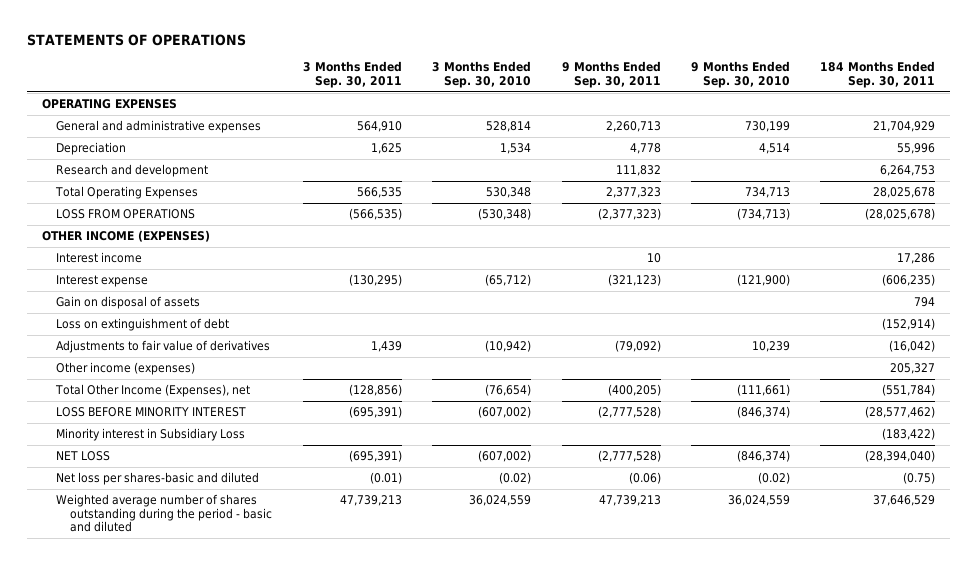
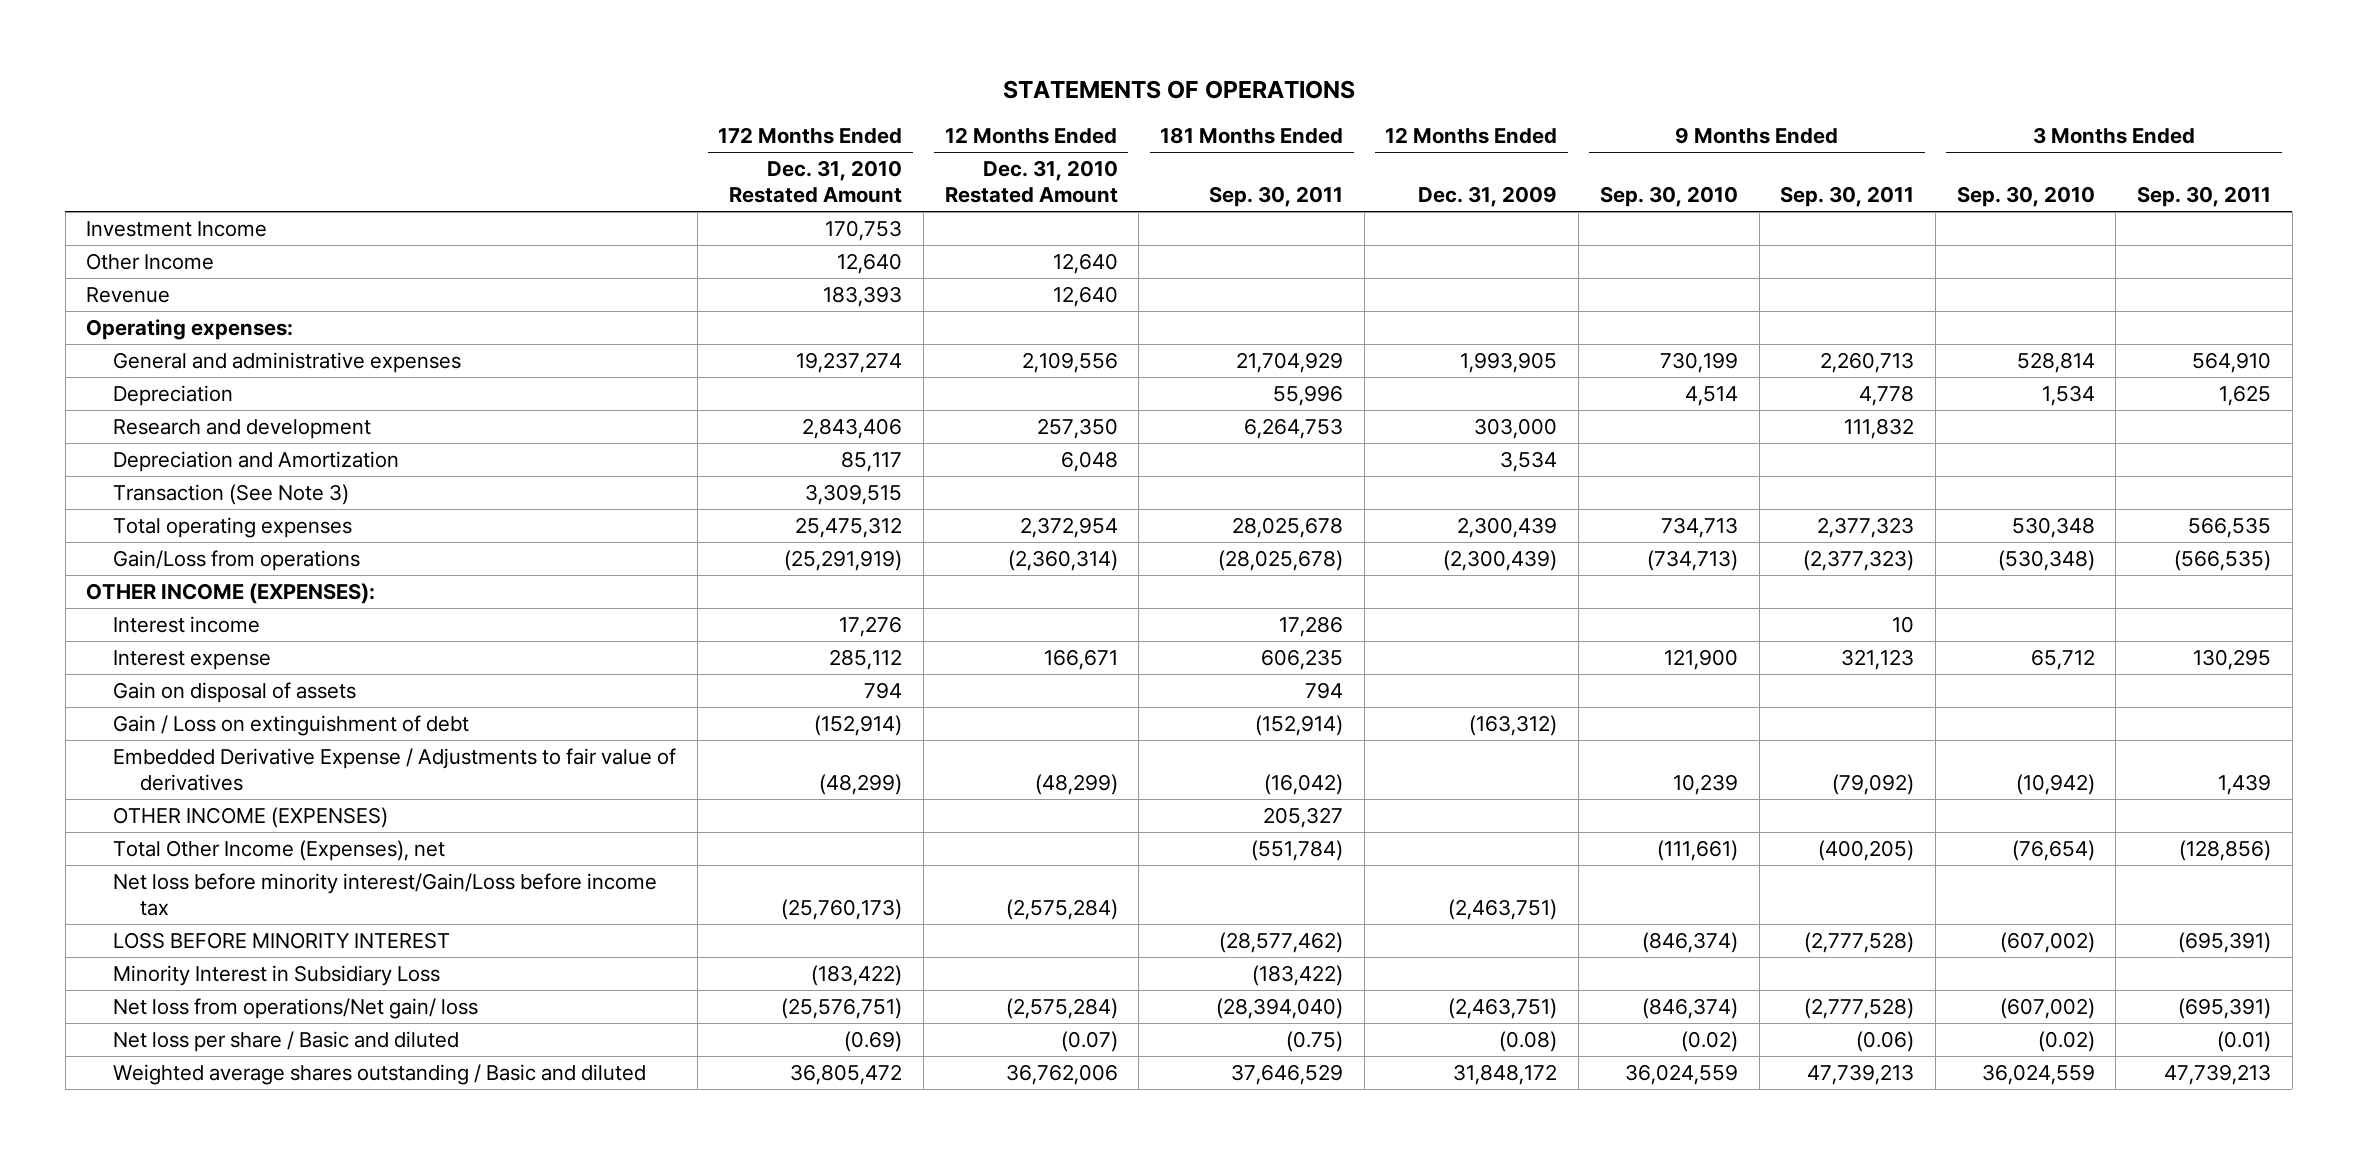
- | 3 Months Ended Sep. 30, 2011 | 3 Months Ended Sep. 30, 2010 | 9 Months Ended Sep. 30, 2011 | 9 Months Ended Sep. 30, 2010 | 184 Months Ended Sep. 30, 2011
+ | 172 Months Ended Dec. 31, 2010 Restated Amount | 12 Months Ended Dec. 31, 2010 Restated Amount | 181 Months Ended Sep. 30, 2011 | 12 Months Ended Dec. 31, 2009 | 9 Months Ended Sep. 30, 2010 | 9 Months Ended Sep. 30, 2011 | 3 Months Ended Sep. 30, 2010 | 3 Months Ended Sep. 30, 2011
- OPERATING EXPENSES
+ Investment Income | 170,753 | | | | | | |
+ Other Income | 12,640 | 12,640 | | | | | |
+ Revenue | 183,393 | 12,640 | | | | | |
+ Operating expenses:
- Total Operating Expenses | 566,535 | 530,348 | 2,377,323 | 734,713 | 28,025,678
- LOSS FROM OPERATIONS | (566,535) | (530,348) | (2,377,323) | (734,713) | (28,025,678)
+ Depreciation and Amortization | 85,117 | 6,048 | | 3,534 | | | |
+ Transaction (See Note 3) | 3,309,515 | | | | | | |
+ Total operating expenses | 25,475,312 | 2,372,954 | 28,025,678 | 2,300,439 | 734,713 | 2,377,323 | 530,348 | 566,535
+ Gain/Loss from operations | (25,291,919) | (2,360,314) | (28,025,678) | (2,300,439) | (734,713) | (2,377,323) | (530,348) | (566,535)
+ OTHER INCOME (EXPENSES):
- Interest expense | (130,295) | (65,712) | (321,123) | (121,900) | (606,235)
+ Interest expense | 285,112 | 166,671 | 606,235 | | 121,900 | 321,123 | 65,712 | 130,295
- Loss on extinguishment of debt | | | | | (152,914)
- Adjustments to fair value of derivatives | 1,439 | (10,942) | (79,092) | 10,239 | (16,042)
- Other income (expenses) | | | | | 205,327
+ Gain / Loss on extinguishment of debt | (152,914) | | (152,914) | (163,312) | | | |
+ Embedded Derivative Expense / Adjustments to fair value of derivatives | (48,299) | (48,299) | (16,042) | | 10,239 | (79,092) | (10,942) | 1,439
moved down: OTHER INCOME (EXPENSES) | | | 205,327 | | | | |
+ Net loss before minority interest/Gain/Loss before income tax | (25,760,173) | (2,575,284) | | (2,463,751) | | | |
- Minority interest in Subsidiary Loss | | | | | (183,422)
- NET LOSS | (695,391) | (607,002) | (2,777,528) | (846,374) | (28,394,040)
- Net loss per shares-basic and diluted | (0.01) | (0.02) | (0.06) | (0.02) | (0.75)
- Weighted average number of shares outstanding during the period - basic and diluted | 47,739,213 | 36,024,559 | 47,739,213 | 36,024,559 | 37,646,529
+ Minority Interest in Subsidiary Loss | (183,422) | | (183,422) | | | | |
+ Net loss from operations/Net gain/ loss | (25,576,751) | (2,575,284) | (28,394,040) | (2,463,751) | (846,374) | (2,777,528) | (607,002) | (695,391)
+ Net loss per share / Basic and diluted | (0.69) | (0.07) | (0.75) | (0.08) | (0.02) | (0.06) | (0.02) | (0.01)
+ Weighted average shares outstanding / Basic and diluted | 36,805,472 | 36,762,006 | 37,646,529 | 31,848,172 | 36,024,559 | 47,739,213 | 36,024,559 | 47,739,213

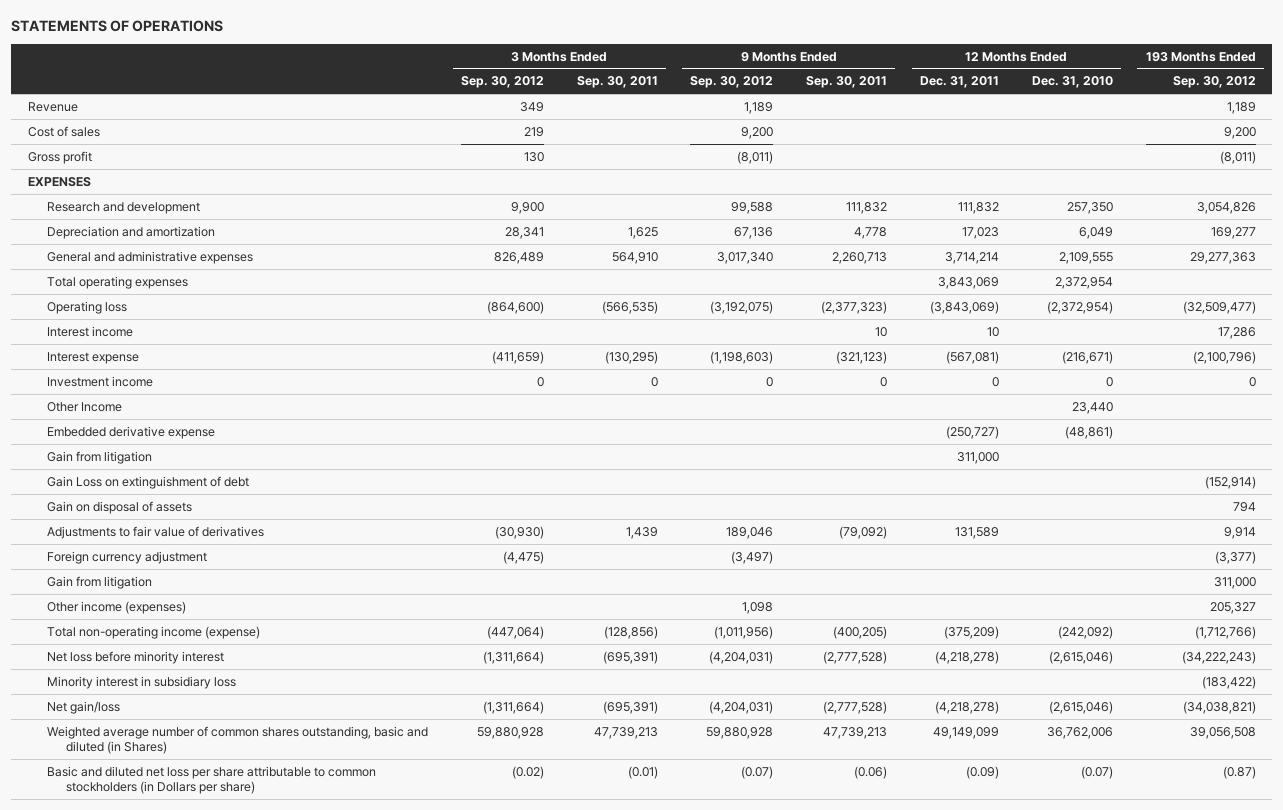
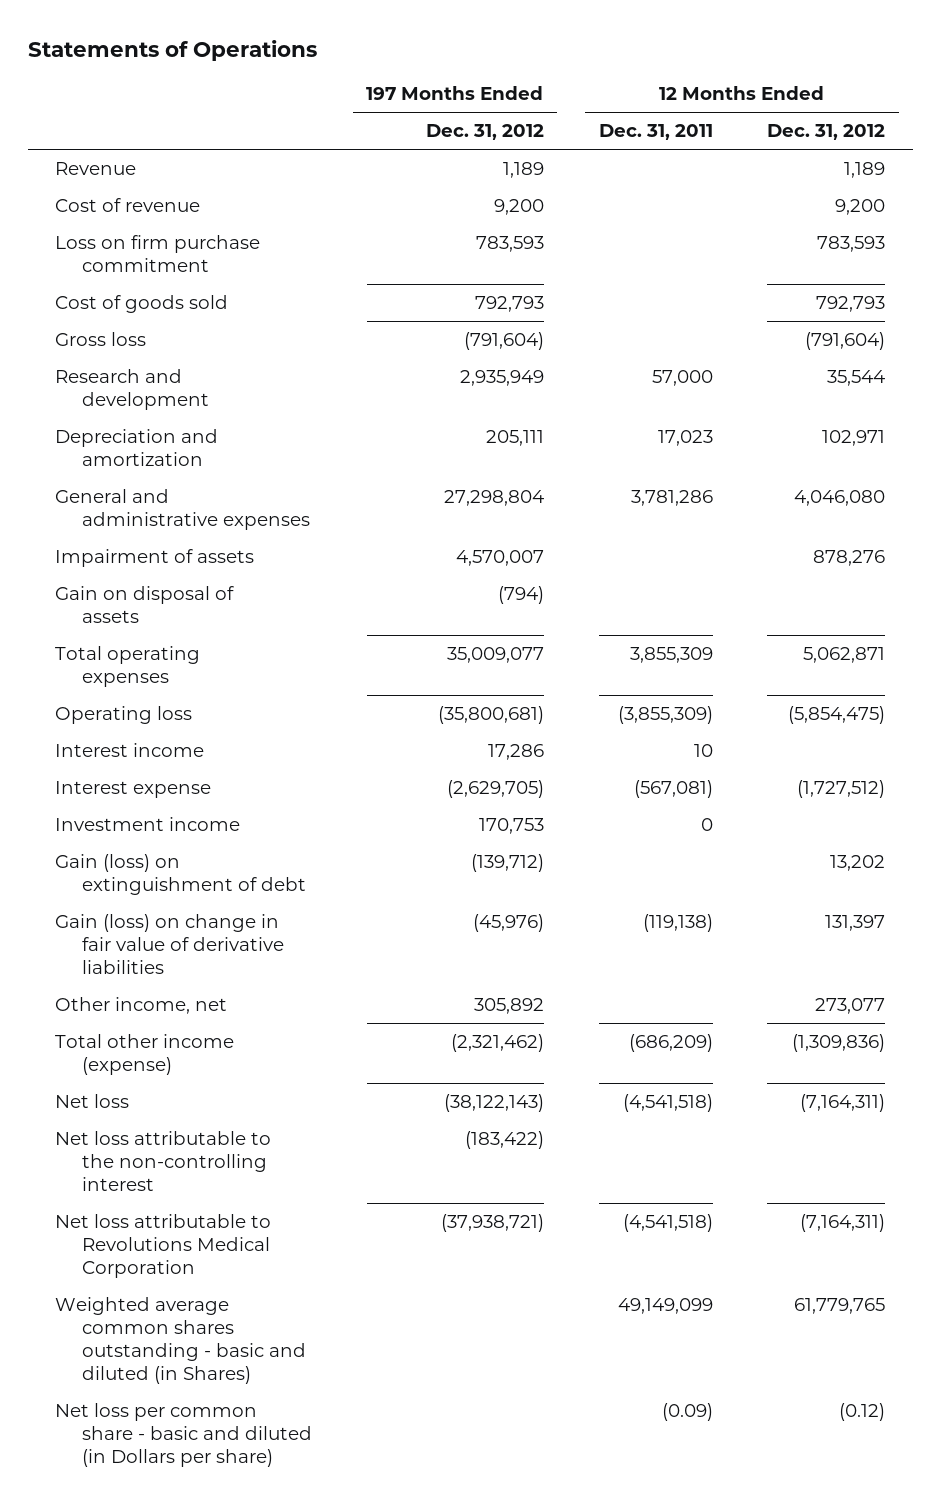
- STATEMENTS OF OPERATIONS
+ Statements of Operations
- | 3 Months Ended Sep. 30, 2012 | 3 Months Ended Sep. 30, 2011 | 9 Months Ended Sep. 30, 2012 | 9 Months Ended Sep. 30, 2011 | 12 Months Ended Dec. 31, 2011 | 12 Months Ended Dec. 31, 2010 | 193 Months Ended Sep. 30, 2012
+ | 197 Months Ended Dec. 31, 2012 | 12 Months Ended Dec. 31, 2011 | 12 Months Ended Dec. 31, 2012
- Cost of sales | 219 | | 9,200 | | | | 9,200
- Gross profit | 130 | | (8,011) | | | | (8,011)
- EXPENSES
- Research and development | 9,900 | | 99,588 | 111,832 | 111,832 | 257,350 | 3,054,826
+ Cost of revenue | 9,200 | | 9,200
+ Loss on firm purchase commitment | 783,593 | | 783,593
+ Cost of goods sold | 792,793 | | 792,793
+ Gross loss | (791,604) | | (791,604)
+ Research and development | 2,935,949 | 57,000 | 35,544
- General and administrative expenses | 826,489 | 564,910 | 3,017,340 | 2,260,713 | 3,714,214 | 2,109,555 | 29,277,363
- Total operating expenses | | | | | 3,843,069 | 2,372,954 |
- Operating loss | (864,600) | (566,535) | (3,192,075) | (2,377,323) | (3,843,069) | (2,372,954) | (32,509,477)
+ General and administrative expenses | 27,298,804 | 3,781,286 | 4,046,080
+ Impairment of assets | 4,570,007 | | 878,276
moved up: Gain on disposal of assets | (794) | |
+ Total operating expenses | 35,009,077 | 3,855,309 | 5,062,871
+ Operating loss | (35,800,681) | (3,855,309) | (5,854,475)
- Other Income | | | | | | 23,440 |
- Embedded derivative expense | | | | | (250,727) | (48,861) |
- Gain from litigation | | | | | 311,000 | |
- Gain Loss on extinguishment of debt | | | | | | | (152,914)
- Adjustments to fair value of derivatives | (30,930) | 1,439 | 189,046 | (79,092) | 131,589 | | 9,914
- Foreign currency adjustment | (4,475) | | (3,497) | | | | (3,377)
- Gain from litigation | | | | | | | 311,000
- Other income (expenses) | | | 1,098 | | | | 205,327
- Total non-operating income (expense) | (447,064) | (128,856) | (1,011,956) | (400,205) | (375,209) | (242,092) | (1,712,766)
- Net loss before minority interest | (1,311,664) | (695,391) | (4,204,031) | (2,777,528) | (4,218,278) | (2,615,046) | (34,222,243)
- Minority interest in subsidiary loss | | | | | | | (183,422)
- Net gain/loss | (1,311,664) | (695,391) | (4,204,031) | (2,777,528) | (4,218,278) | (2,615,046) | (34,038,821)
- Weighted average number of common shares outstanding, basic and diluted (in Shares) | 59,880,928 | 47,739,213 | 59,880,928 | 47,739,213 | 49,149,099 | 36,762,006 | 39,056,508
- Basic and diluted net loss per share attributable to common stockholders (in Dollars per share) | (0.02) | (0.01) | (0.07) | (0.06) | (0.09) | (0.07) | (0.87)
+ Gain (loss) on extinguishment of debt | (139,712) | | 13,202
+ Gain (loss) on change in fair value of derivative liabilities | (45,976) | (119,138) | 131,397
+ Other income, net | 305,892 | | 273,077
+ Total other income (expense) | (2,321,462) | (686,209) | (1,309,836)
+ Net loss | (38,122,143) | (4,541,518) | (7,164,311)
+ Net loss attributable to the non-controlling interest | (183,422) | |
+ Net loss attributable to Revolutions Medical Corporation | (37,938,721) | (4,541,518) | (7,164,311)
+ Weighted average common shares outstanding - basic and diluted (in Shares) | | 49,149,099 | 61,779,765
+ Net loss per common share - basic and diluted (in Dollars per share) | | (0.09) | (0.12)

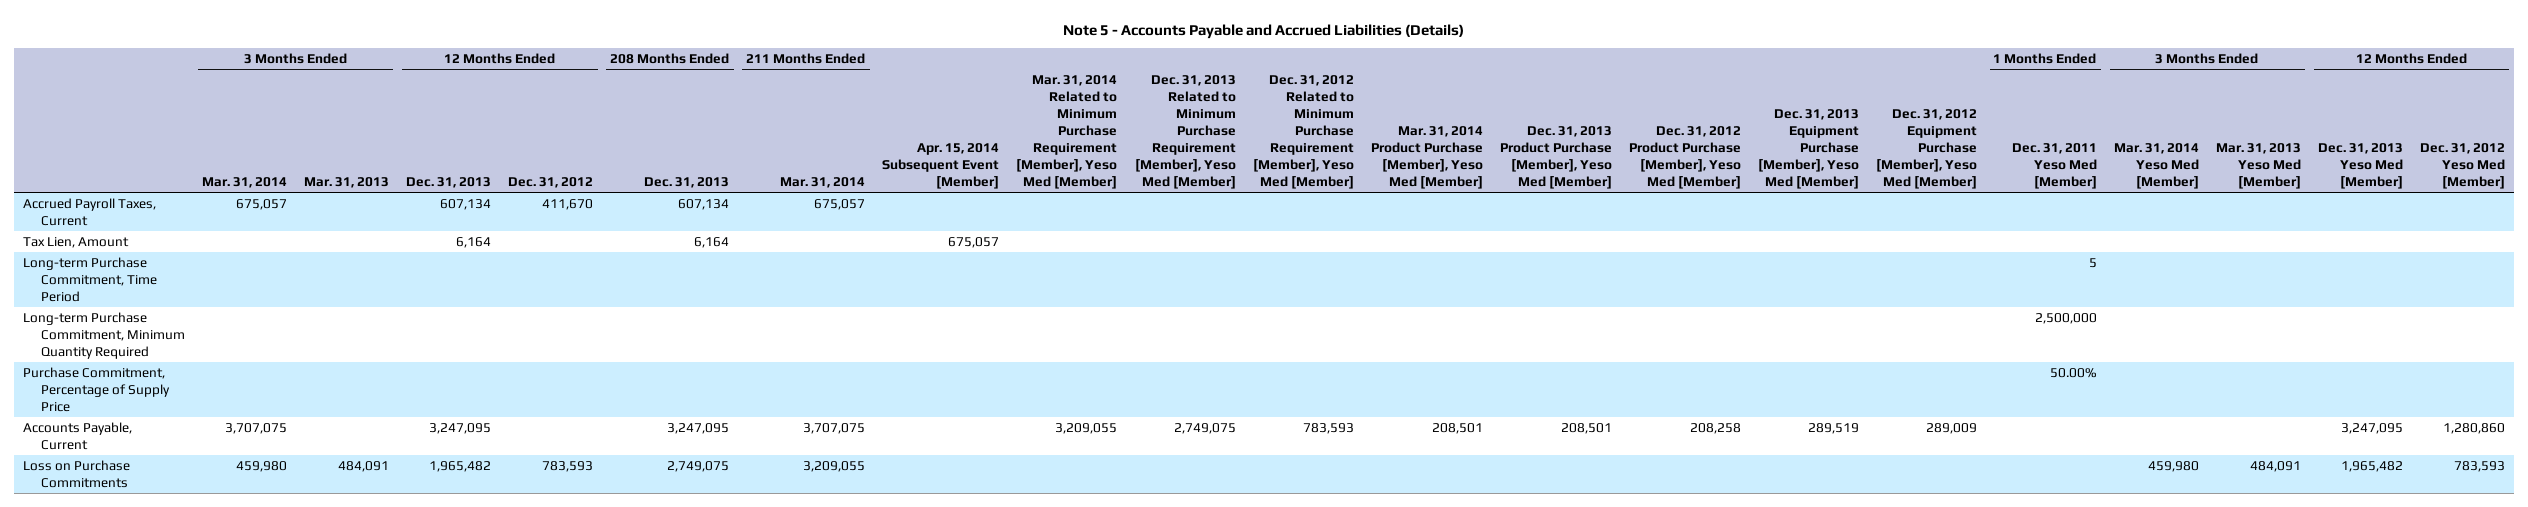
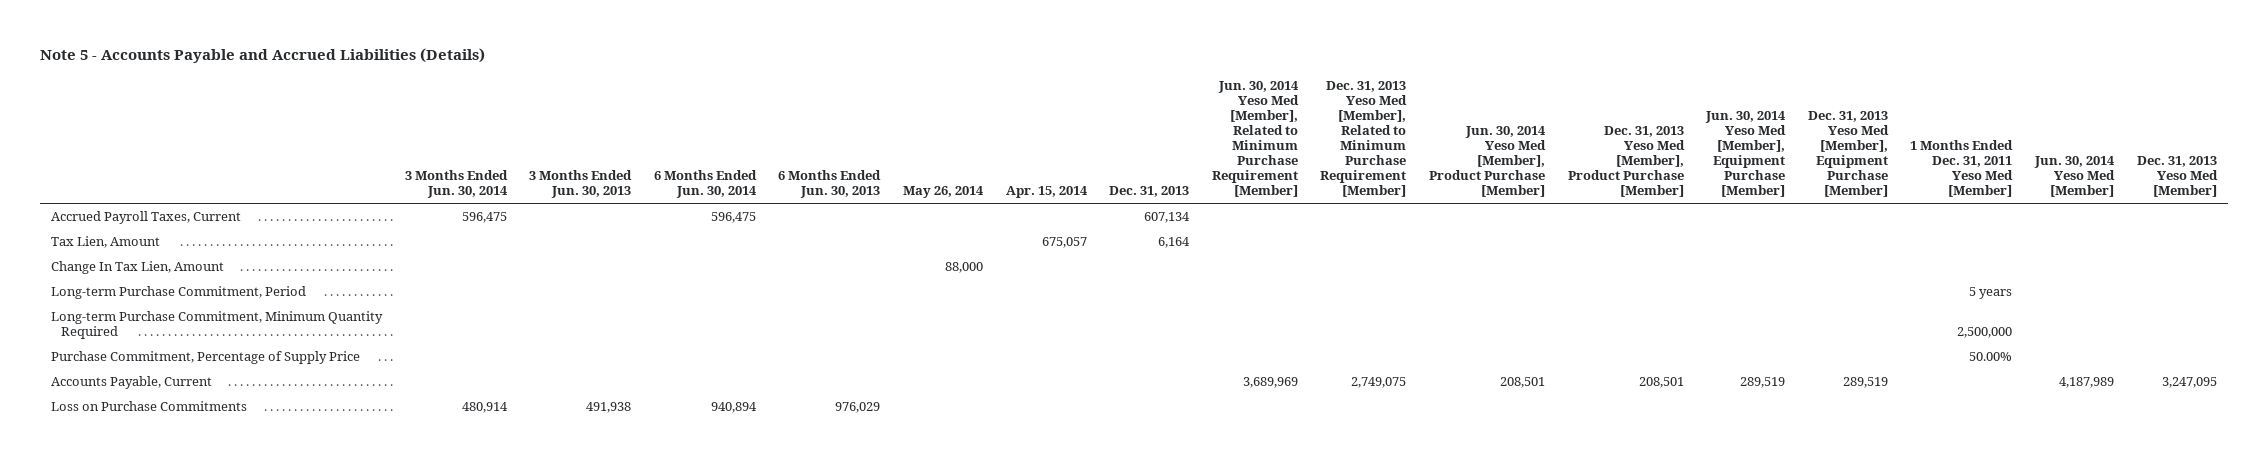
- | 3 Months Ended Mar. 31, 2014 | 3 Months Ended Mar. 31, 2013 | 12 Months Ended Dec. 31, 2013 | 12 Months Ended Dec. 31, 2012 | 208 Months Ended Dec. 31, 2013 | 211 Months Ended Mar. 31, 2014 | Apr. 15, 2014 Subsequent Event [Member] | Mar. 31, 2014 Related to Minimum Purchase Requirement [Member], Yeso Med [Member] | Dec. 31, 2013 Related to Minimum Purchase Requirement [Member], Yeso Med [Member] | Dec. 31, 2012 Related to Minimum Purchase Requirement [Member], Yeso Med [Member] | Mar. 31, 2014 Product Purchase [Member], Yeso Med [Member] | Dec. 31, 2013 Product Purchase [Member], Yeso Med [Member] | Dec. 31, 2012 Product Purchase [Member], Yeso Med [Member] | Dec. 31, 2013 Equipment Purchase [Member], Yeso Med [Member] | Dec. 31, 2012 Equipment Purchase [Member], Yeso Med [Member] | 1 Months Ended Dec. 31, 2011 Yeso Med [Member] | 3 Months Ended Mar. 31, 2014 Yeso Med [Member] | 3 Months Ended Mar. 31, 2013 Yeso Med [Member] | 12 Months Ended Dec. 31, 2013 Yeso Med [Member] | 12 Months Ended Dec. 31, 2012 Yeso Med [Member]
+ | 3 Months Ended Jun. 30, 2014 | 3 Months Ended Jun. 30, 2013 | 6 Months Ended Jun. 30, 2014 | 6 Months Ended Jun. 30, 2013 | May 26, 2014 | Apr. 15, 2014 | Dec. 31, 2013 | Jun. 30, 2014 Yeso Med [Member], Related to Minimum Purchase Requirement [Member] | Dec. 31, 2013 Yeso Med [Member], Related to Minimum Purchase Requirement [Member] | Jun. 30, 2014 Yeso Med [Member], Product Purchase [Member] | Dec. 31, 2013 Yeso Med [Member], Product Purchase [Member] | Jun. 30, 2014 Yeso Med [Member], Equipment Purchase [Member] | Dec. 31, 2013 Yeso Med [Member], Equipment Purchase [Member] | 1 Months Ended Dec. 31, 2011 Yeso Med [Member] | Jun. 30, 2014 Yeso Med [Member] | Dec. 31, 2013 Yeso Med [Member]
- Long-term Purchase Commitment, Time Period | | | | | | | | | | | | | | | | 5 | | | |
+ Change In Tax Lien, Amount | | | | | 88,000 | | | | | | | | | | |
+ Long-term Purchase Commitment, Period | | | | | | | | | | | | | | 5 years | |

